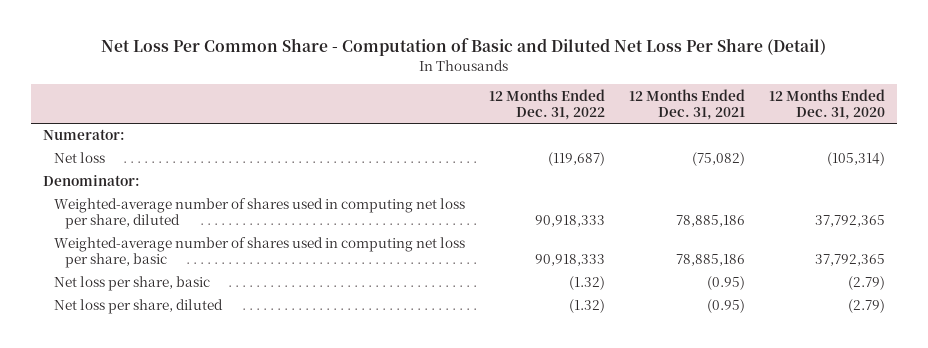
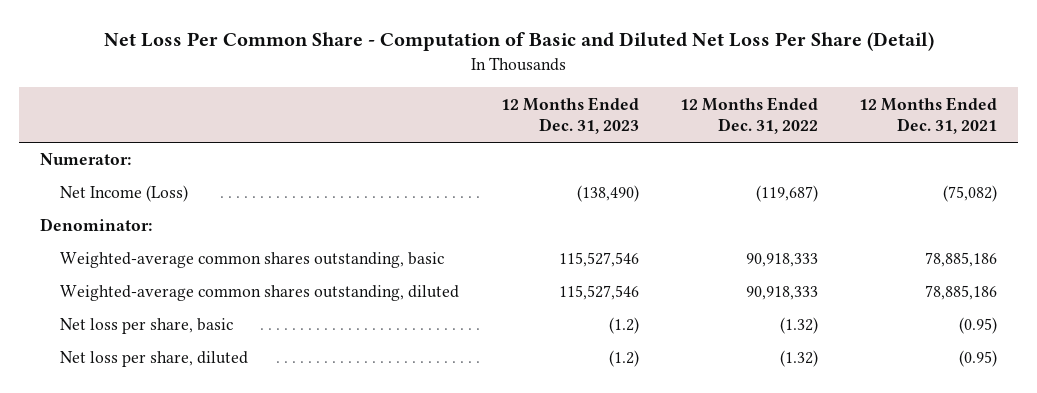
- | 12 Months Ended Dec. 31, 2022 | 12 Months Ended Dec. 31, 2021 | 12 Months Ended Dec. 31, 2020
+ | 12 Months Ended Dec. 31, 2023 | 12 Months Ended Dec. 31, 2022 | 12 Months Ended Dec. 31, 2021
- Net loss | (119,687) | (75,082) | (105,314)
+ Net Income (Loss) | (138,490) | (119,687) | (75,082)
- Weighted-average number of shares used in computing net loss per share, diluted | 90,918,333 | 78,885,186 | 37,792,365
- Weighted-average number of shares used in computing net loss per share, basic | 90,918,333 | 78,885,186 | 37,792,365
+ Weighted-average common shares outstanding, basic | 115,527,546 | 90,918,333 | 78,885,186
+ Weighted-average common shares outstanding, diluted | 115,527,546 | 90,918,333 | 78,885,186

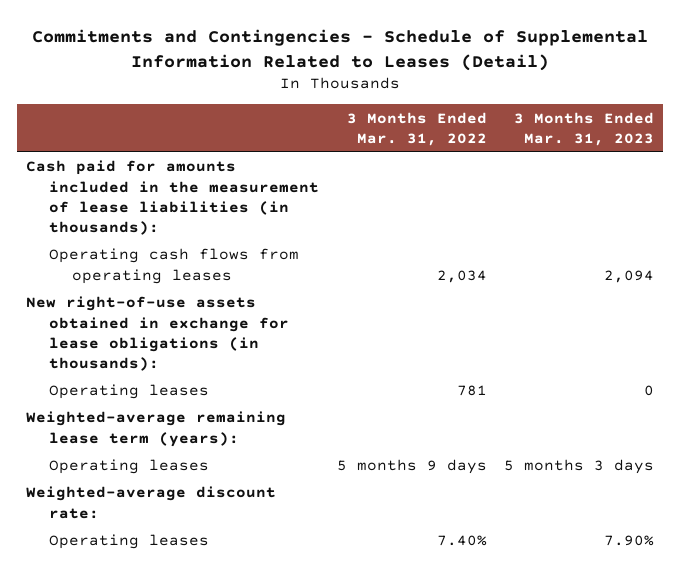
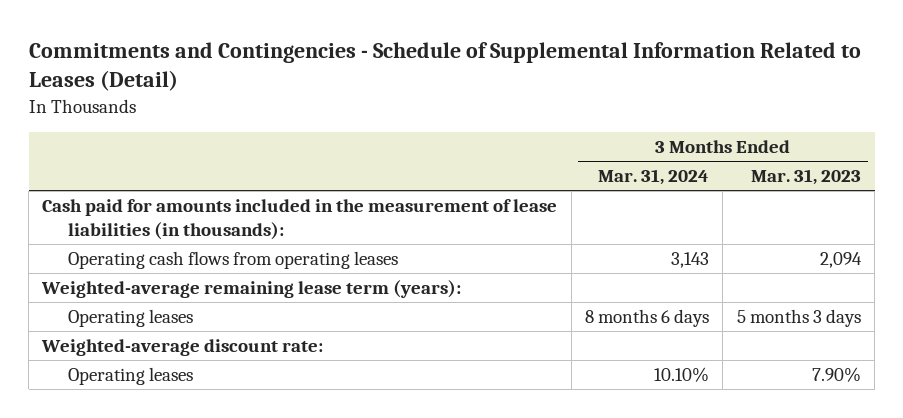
- | 3 Months Ended Mar. 31, 2022 | 3 Months Ended Mar. 31, 2023
+ | 3 Months Ended Mar. 31, 2024 | 3 Months Ended Mar. 31, 2023
- New right-of-use assets obtained in exchange for lease obligations (in thousands):
- Operating leases | 781 | 0

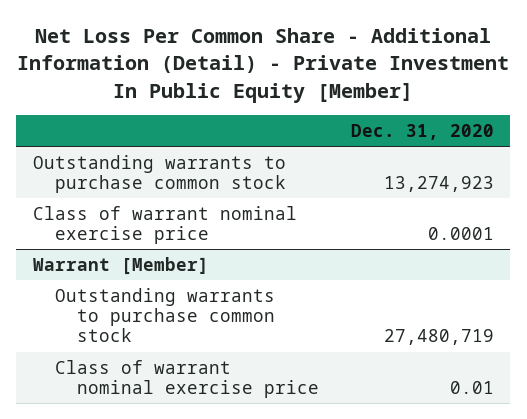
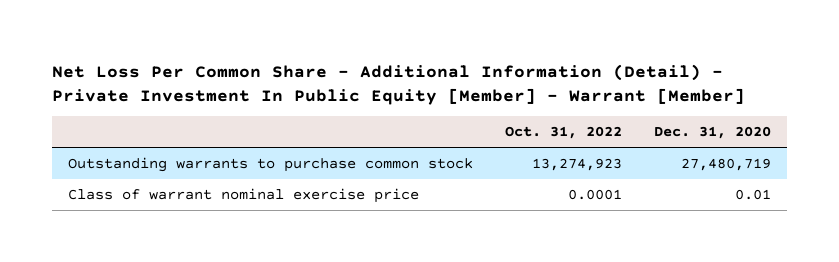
- Net Loss Per Common Share - Additional Information (Detail) - Private Investment In Public Equity [Member]
+ Net Loss Per Common Share - Additional Information (Detail) - Private Investment In Public Equity [Member] - Warrant [Member]
- | Dec. 31, 2020
+ | Oct. 31, 2022 | Dec. 31, 2020
- Outstanding warrants to purchase common stock | 13,274,923
- Class of warrant nominal exercise price | 0.0001
- Warrant [Member]

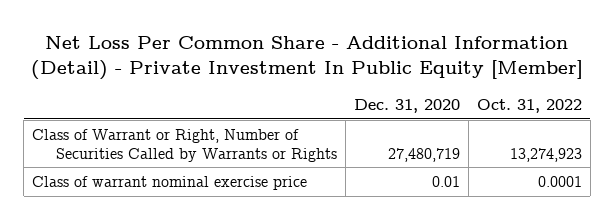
- Net Loss Per Common Share - Additional Information (Detail) - Private Investment In Public Equity [Member] - Warrant [Member]
+ Net Loss Per Common Share - Additional Information (Detail) - Private Investment In Public Equity [Member]
- | Oct. 31, 2022 | Dec. 31, 2020
+ | Dec. 31, 2020 | Oct. 31, 2022
- Outstanding warrants to purchase common stock | 13,274,923 | 27,480,719
+ Class of Warrant or Right, Number of Securities Called by Warrants or Rights | 27,480,719 | 13,274,923

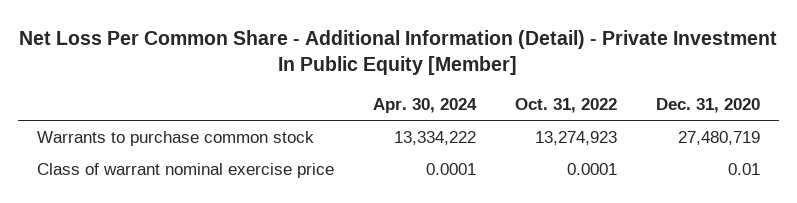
- | Dec. 31, 2020 | Oct. 31, 2022
+ | Apr. 30, 2024 | Oct. 31, 2022 | Dec. 31, 2020
- Class of Warrant or Right, Number of Securities Called by Warrants or Rights | 27,480,719 | 13,274,923
+ Warrants to purchase common stock | 13,334,222 | 13,274,923 | 27,480,719

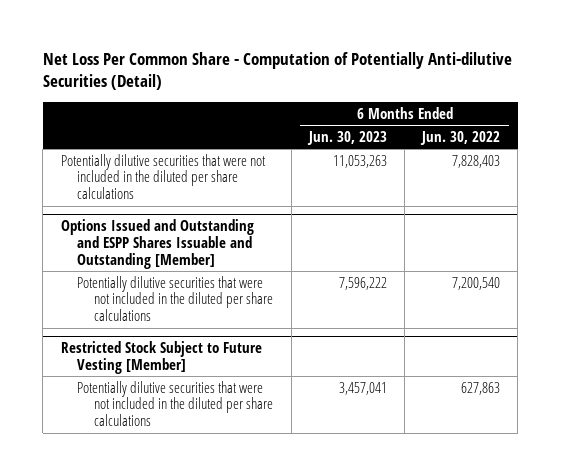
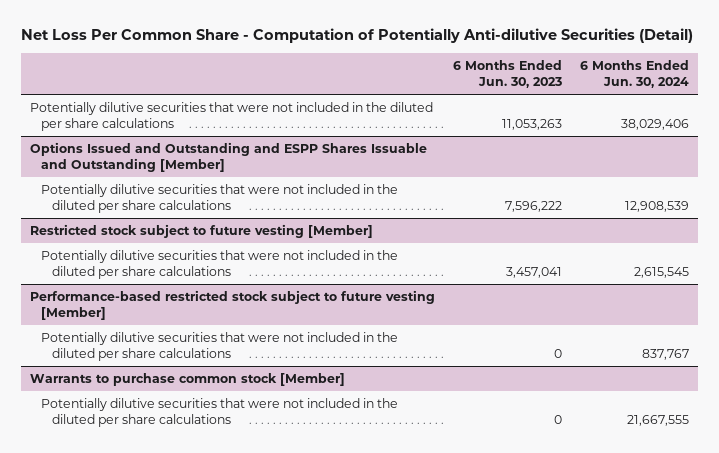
- | 6 Months Ended Jun. 30, 2023 | 6 Months Ended Jun. 30, 2022
+ | 6 Months Ended Jun. 30, 2023 | 6 Months Ended Jun. 30, 2024
- Restricted Stock Subject to Future Vesting [Member]
+ Restricted stock subject to future vesting [Member]
+ Performance-based restricted stock subject to future vesting [Member]
+ Potentially dilutive securities that were not included in the diluted per share calculations | 0 | 837,767
+ Warrants to purchase common stock [Member]
+ Potentially dilutive securities that were not included in the diluted per share calculations | 0 | 21,667,555

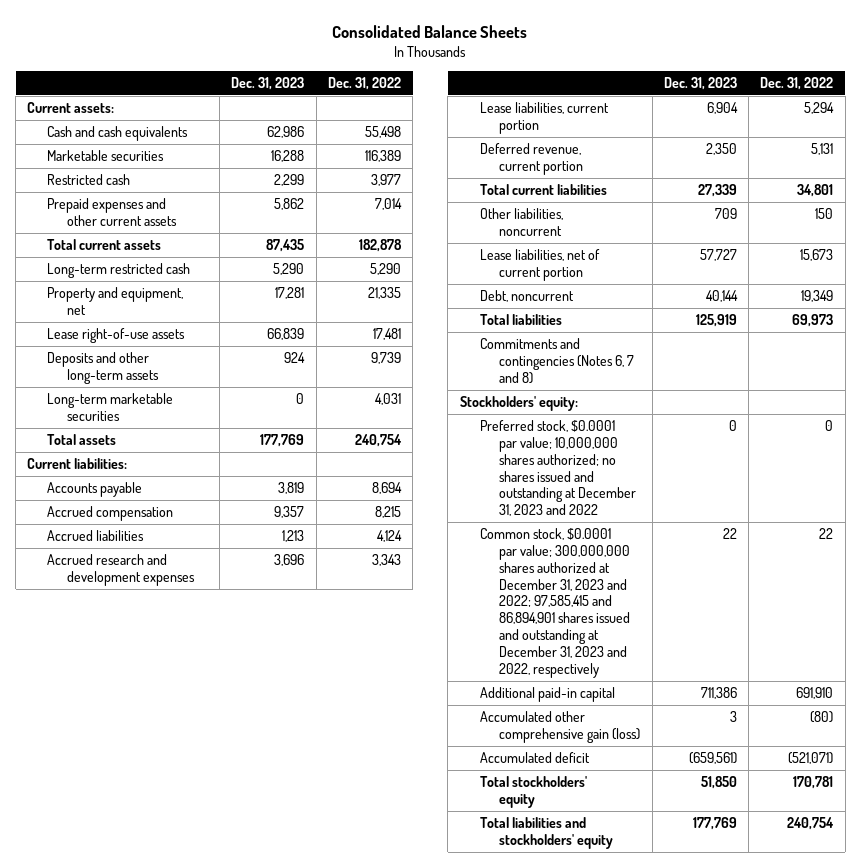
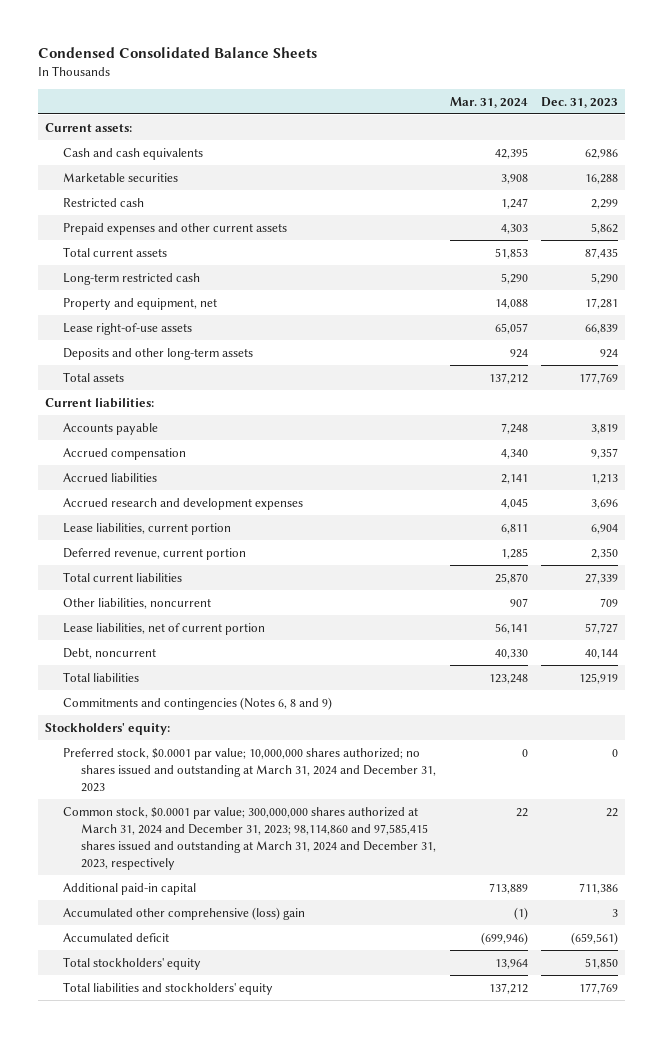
- Consolidated Balance Sheets
+ Condensed Consolidated Balance Sheets
- | Dec. 31, 2023 | Dec. 31, 2022
+ | Mar. 31, 2024 | Dec. 31, 2023
- Long-term marketable securities | 0 | 4,031
- Commitments and contingencies (Notes 6, 7 and 8)
+ Commitments and contingencies (Notes 6, 8 and 9)
- Preferred stock, $0.0001 par value; 10,000,000 shares authorized; no shares issued and outstanding at December 31, 2023 and 2022 | 0 | 0
- Common stock, $0.0001 par value; 300,000,000 shares authorized at December 31, 2023 and 2022; 97,585,415 and 86,894,901 shares issued and outstanding at December 31, 2023 and 2022, respectively | 22 | 22
+ Preferred stock, $0.0001 par value; 10,000,000 shares authorized; no shares issued and outstanding at March 31, 2024 and December 31, 2023 | 0 | 0
+ Common stock, $0.0001 par value; 300,000,000 shares authorized at March 31, 2024 and December 31, 2023; 98,114,860 and 97,585,415 shares issued and outstanding at March 31, 2024 and December 31, 2023, respectively | 22 | 22
- Accumulated other comprehensive gain (loss) | 3 | (80)
+ Accumulated other comprehensive (loss) gain | (1) | 3

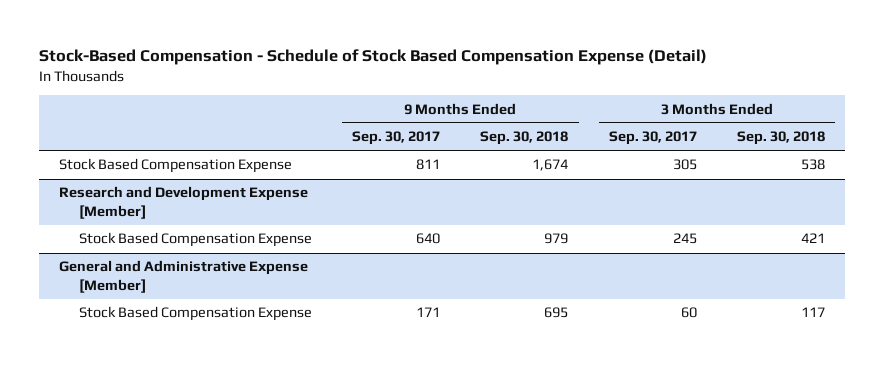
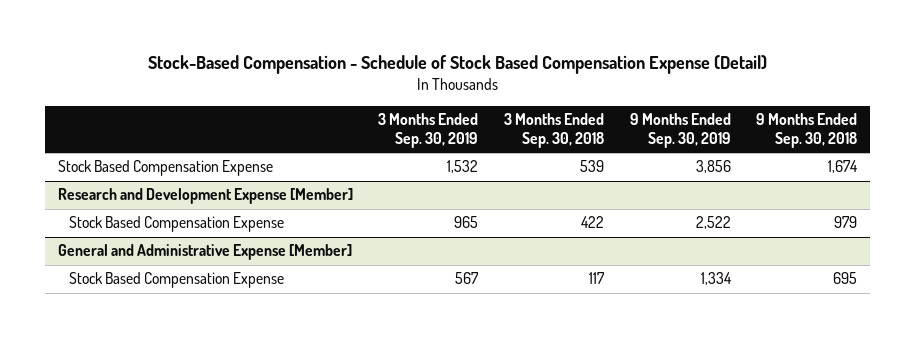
- | 9 Months Ended Sep. 30, 2017 | 9 Months Ended Sep. 30, 2018 | 3 Months Ended Sep. 30, 2017 | 3 Months Ended Sep. 30, 2018
+ | 3 Months Ended Sep. 30, 2019 | 3 Months Ended Sep. 30, 2018 | 9 Months Ended Sep. 30, 2019 | 9 Months Ended Sep. 30, 2018
- Stock Based Compensation Expense | 811 | 1,674 | 305 | 538
+ Stock Based Compensation Expense | 1,532 | 539 | 3,856 | 1,674
@ Research and Development Expense [Member]
- Stock Based Compensation Expense | 640 | 979 | 245 | 421
+ Stock Based Compensation Expense | 965 | 422 | 2,522 | 979

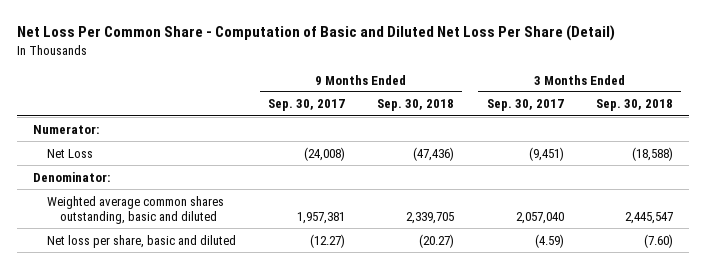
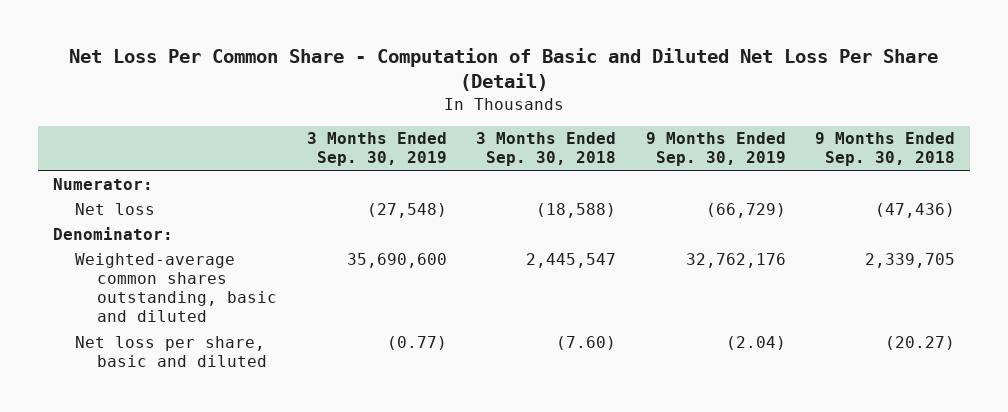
- | 9 Months Ended Sep. 30, 2017 | 9 Months Ended Sep. 30, 2018 | 3 Months Ended Sep. 30, 2017 | 3 Months Ended Sep. 30, 2018
+ | 3 Months Ended Sep. 30, 2019 | 3 Months Ended Sep. 30, 2018 | 9 Months Ended Sep. 30, 2019 | 9 Months Ended Sep. 30, 2018
- Net Loss | (24,008) | (47,436) | (9,451) | (18,588)
+ Net loss | (27,548) | (18,588) | (66,729) | (47,436)
- Weighted average common shares outstanding, basic and diluted | 1,957,381 | 2,339,705 | 2,057,040 | 2,445,547
+ Weighted-average common shares outstanding, basic and diluted | 35,690,600 | 2,445,547 | 32,762,176 | 2,339,705

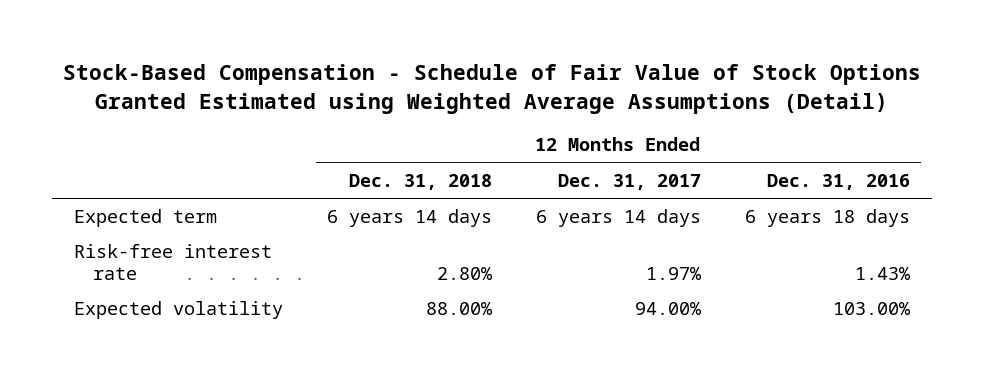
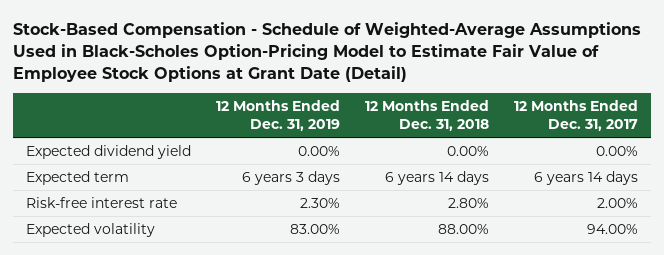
- Stock-Based Compensation - Schedule of Fair Value of Stock Options Granted Estimated using Weighted Average Assumptions (Detail)
+ Stock-Based Compensation - Schedule of Weighted-Average Assumptions Used in Black-Scholes Option-Pricing Model to Estimate Fair Value of Employee Stock Options at Grant Date (Detail)
- | 12 Months Ended Dec. 31, 2018 | 12 Months Ended Dec. 31, 2017 | 12 Months Ended Dec. 31, 2016
+ | 12 Months Ended Dec. 31, 2019 | 12 Months Ended Dec. 31, 2018 | 12 Months Ended Dec. 31, 2017
+ Expected dividend yield | 0.00% | 0.00% | 0.00%
- Risk-free interest rate | 2.80% | 1.97% | 1.43%
+ Risk-free interest rate | 2.30% | 2.80% | 2.00%

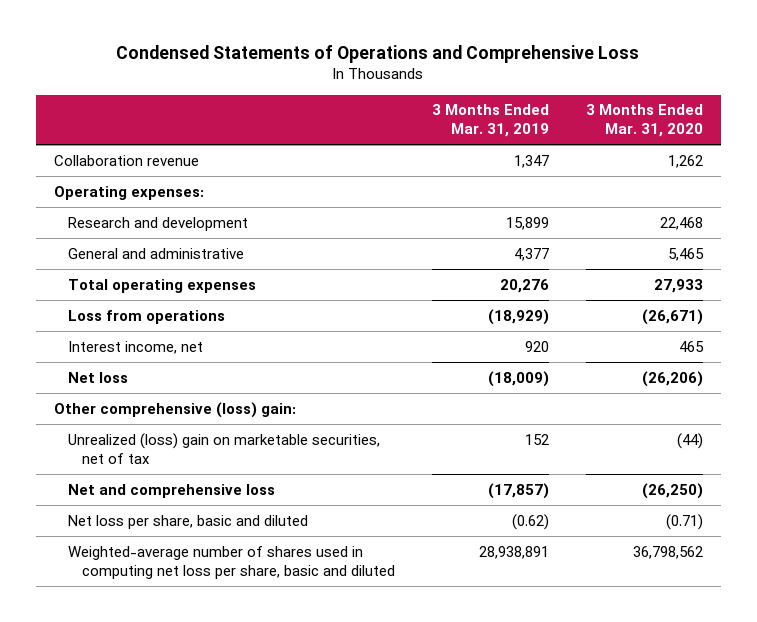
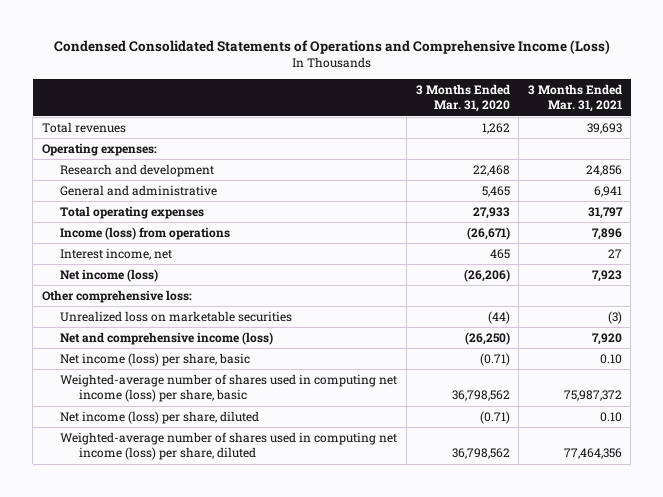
- Condensed Statements of Operations and Comprehensive Loss
+ Condensed Consolidated Statements of Operations and Comprehensive Income (Loss)
- | 3 Months Ended Mar. 31, 2019 | 3 Months Ended Mar. 31, 2020
+ | 3 Months Ended Mar. 31, 2020 | 3 Months Ended Mar. 31, 2021
- Collaboration revenue | 1,347 | 1,262
+ Total revenues | 1,262 | 39,693
- Loss from operations | (18,929) | (26,671)
+ Income (loss) from operations | (26,671) | 7,896
- Net loss | (18,009) | (26,206)
- Other comprehensive (loss) gain:
- Unrealized (loss) gain on marketable securities, net of tax | 152 | (44)
- Net and comprehensive loss | (17,857) | (26,250)
- Net loss per share, basic and diluted | (0.62) | (0.71)
- Weighted-average number of shares used in computing net loss per share, basic and diluted | 28,938,891 | 36,798,562
+ Net income (loss) | (26,206) | 7,923
+ Other comprehensive loss:
+ Unrealized loss on marketable securities | (44) | (3)
+ Net and comprehensive income (loss) | (26,250) | 7,920
+ Net income (loss) per share, basic | (0.71) | 0.10
+ Weighted-average number of shares used in computing net income (loss) per share, basic | 36,798,562 | 75,987,372
+ Net income (loss) per share, diluted | (0.71) | 0.10
+ Weighted-average number of shares used in computing net income (loss) per share, diluted | 36,798,562 | 77,464,356

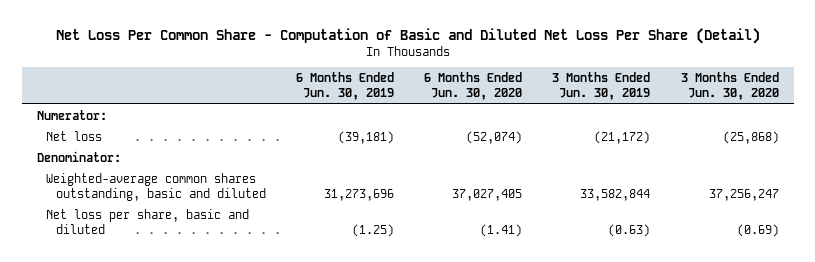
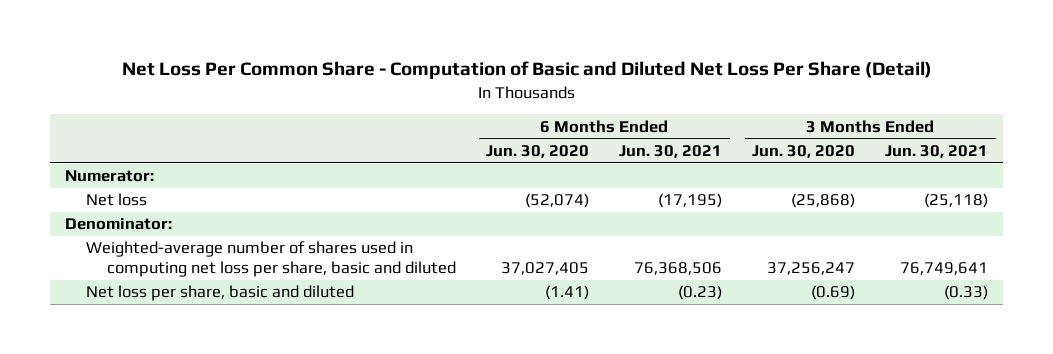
- | 6 Months Ended Jun. 30, 2019 | 6 Months Ended Jun. 30, 2020 | 3 Months Ended Jun. 30, 2019 | 3 Months Ended Jun. 30, 2020
+ | 6 Months Ended Jun. 30, 2020 | 6 Months Ended Jun. 30, 2021 | 3 Months Ended Jun. 30, 2020 | 3 Months Ended Jun. 30, 2021
- Weighted-average common shares outstanding, basic and diluted | 31,273,696 | 37,027,405 | 33,582,844 | 37,256,247
+ Weighted-average number of shares used in computing net loss per share, basic and diluted | 37,027,405 | 76,368,506 | 37,256,247 | 76,749,641

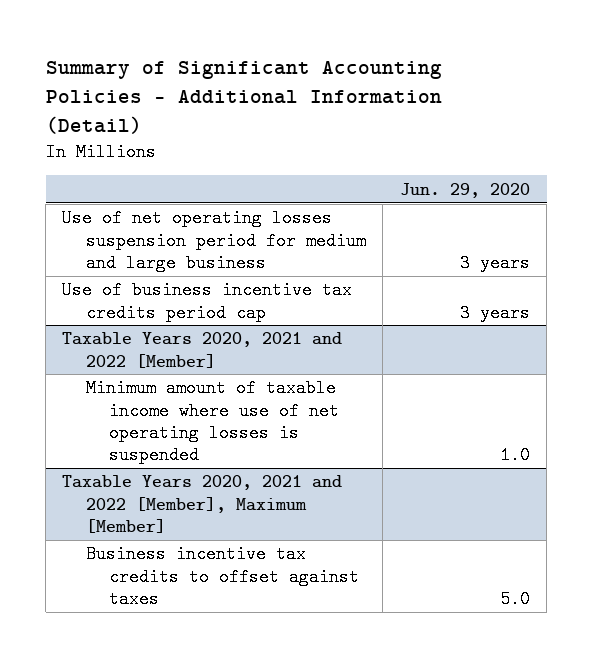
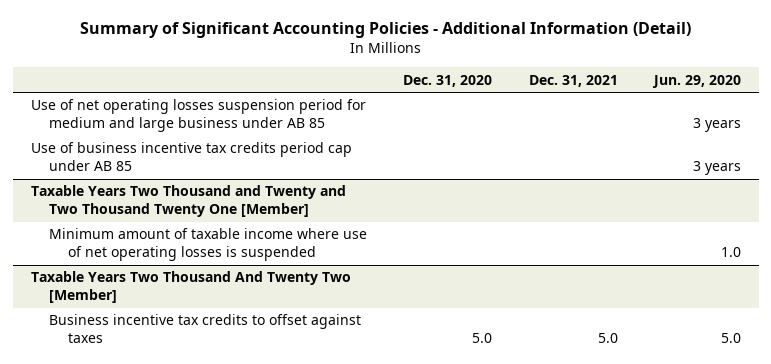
- | Jun. 29, 2020
+ | Dec. 31, 2020 | Dec. 31, 2021 | Jun. 29, 2020
- Use of net operating losses suspension period for medium and large business | 3 years
- Use of business incentive tax credits period cap | 3 years
- Taxable Years 2020, 2021 and 2022 [Member]
+ Use of net operating losses suspension period for medium and large business under AB 85 | | | 3 years
+ Use of business incentive tax credits period cap under AB 85 | | | 3 years
+ Taxable Years Two Thousand and Twenty and Two Thousand Twenty One [Member]
- Taxable Years 2020, 2021 and 2022 [Member], Maximum [Member]
+ Taxable Years Two Thousand And Twenty Two [Member]

